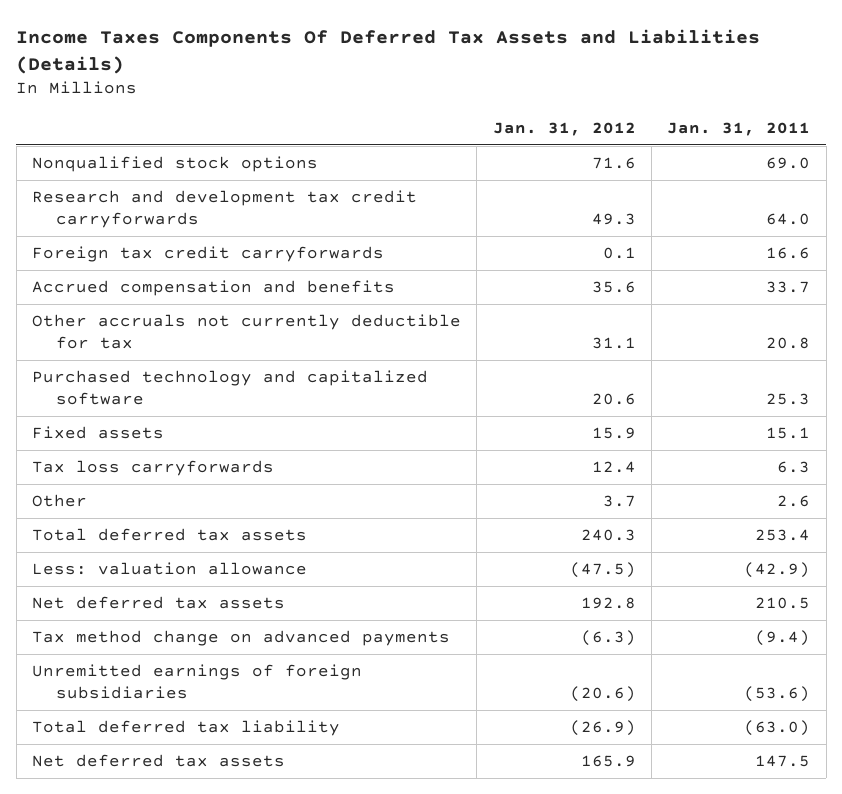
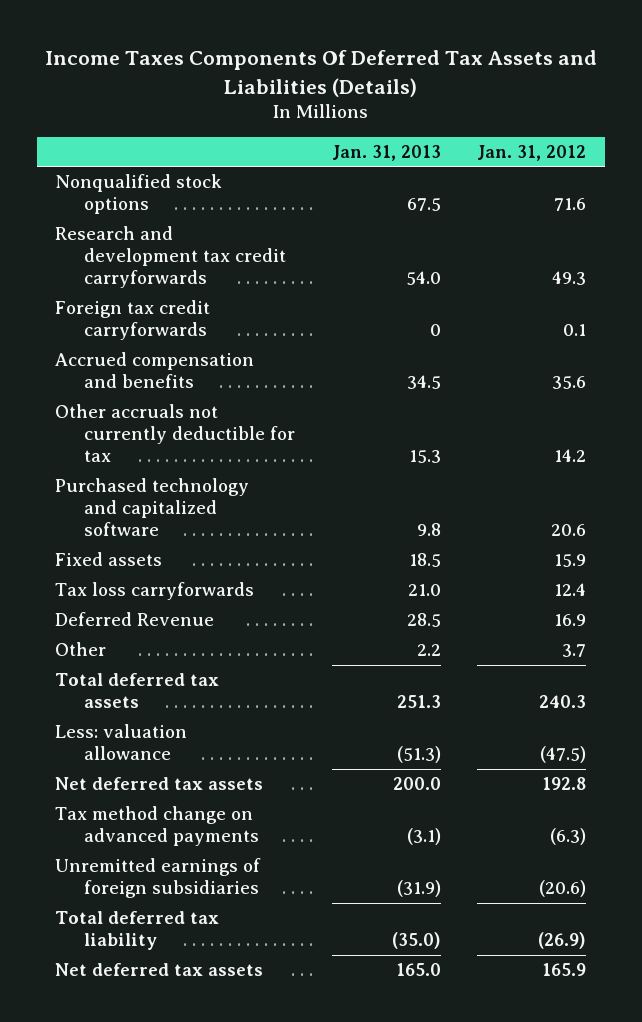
- | Jan. 31, 2012 | Jan. 31, 2011
+ | Jan. 31, 2013 | Jan. 31, 2012
- Other accruals not currently deductible for tax | 31.1 | 20.8
+ Other accruals not currently deductible for tax | 15.3 | 14.2
+ Deferred Revenue | 28.5 | 16.9

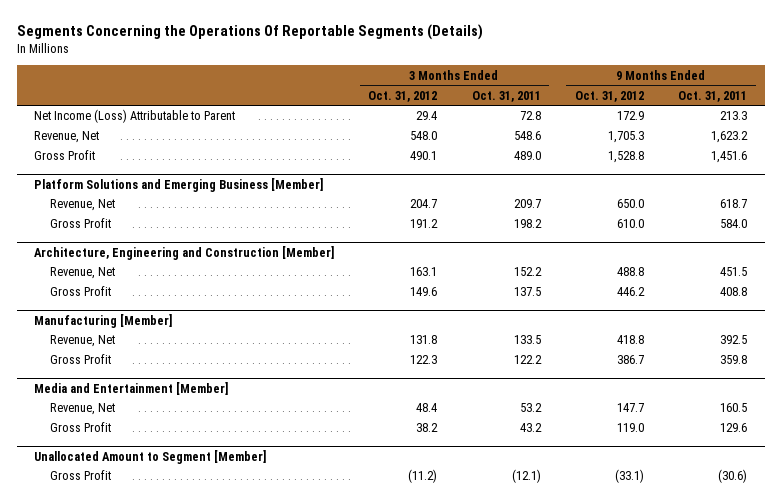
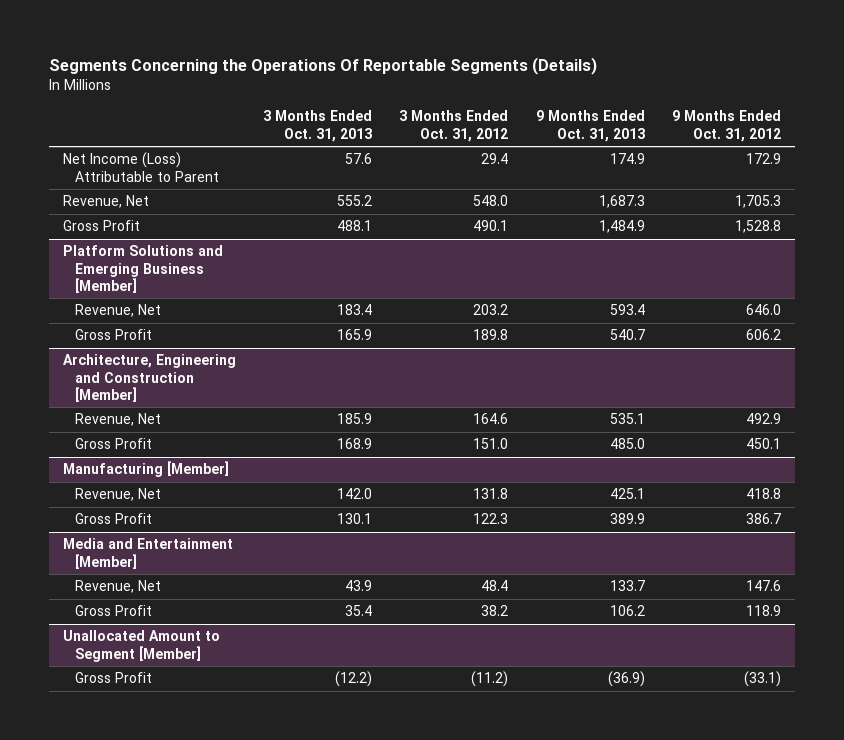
- | 3 Months Ended Oct. 31, 2012 | 3 Months Ended Oct. 31, 2011 | 9 Months Ended Oct. 31, 2012 | 9 Months Ended Oct. 31, 2011
+ | 3 Months Ended Oct. 31, 2013 | 3 Months Ended Oct. 31, 2012 | 9 Months Ended Oct. 31, 2013 | 9 Months Ended Oct. 31, 2012
@ Platform Solutions and Emerging Business [Member]
- Revenue, Net | 204.7 | 209.7 | 650.0 | 618.7
- Gross Profit | 191.2 | 198.2 | 610.0 | 584.0
+ Revenue, Net | 183.4 | 203.2 | 593.4 | 646.0
+ Gross Profit | 165.9 | 189.8 | 540.7 | 606.2
@ Architecture, Engineering and Construction [Member]
- Revenue, Net | 163.1 | 152.2 | 488.8 | 451.5
- Gross Profit | 149.6 | 137.5 | 446.2 | 408.8
+ Revenue, Net | 185.9 | 164.6 | 535.1 | 492.9
+ Gross Profit | 168.9 | 151.0 | 485.0 | 450.1
@ Media and Entertainment [Member]
- Revenue, Net | 48.4 | 53.2 | 147.7 | 160.5
- Gross Profit | 38.2 | 43.2 | 119.0 | 129.6
+ Revenue, Net | 43.9 | 48.4 | 133.7 | 147.6
+ Gross Profit | 35.4 | 38.2 | 106.2 | 118.9

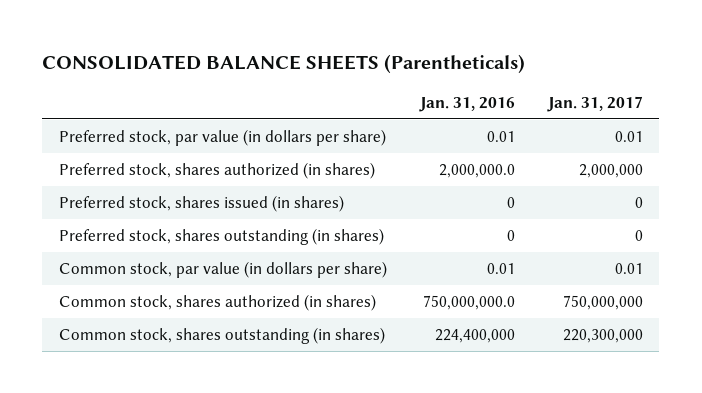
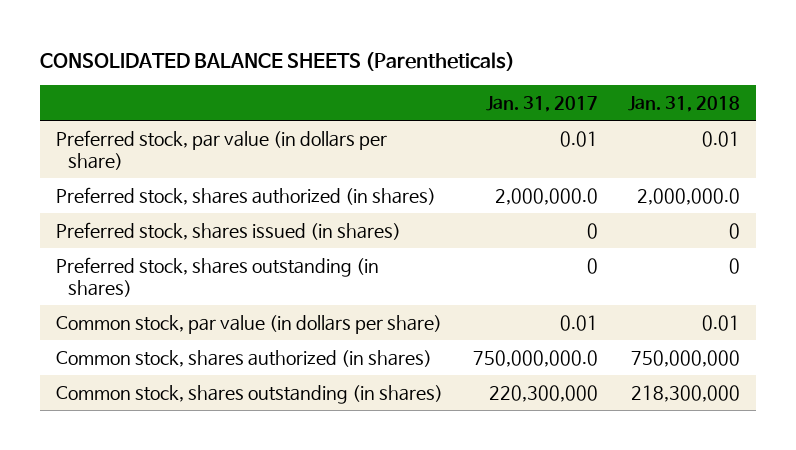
- | Jan. 31, 2016 | Jan. 31, 2017
+ | Jan. 31, 2017 | Jan. 31, 2018
- Preferred stock, shares authorized (in shares) | 2,000,000.0 | 2,000,000
+ Preferred stock, shares authorized (in shares) | 2,000,000.0 | 2,000,000.0
- Common stock, shares authorized (in shares) | 750,000,000.0 | 750,000,000
+ Common stock, shares authorized (in shares) | 750,000,000.0 | 750,000,000

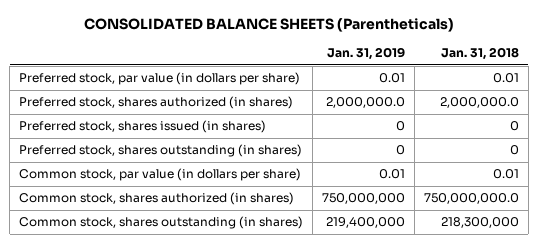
- | Jan. 31, 2017 | Jan. 31, 2018
+ | Jan. 31, 2019 | Jan. 31, 2018
- Common stock, shares authorized (in shares) | 750,000,000.0 | 750,000,000
+ Common stock, shares authorized (in shares) | 750,000,000 | 750,000,000.0

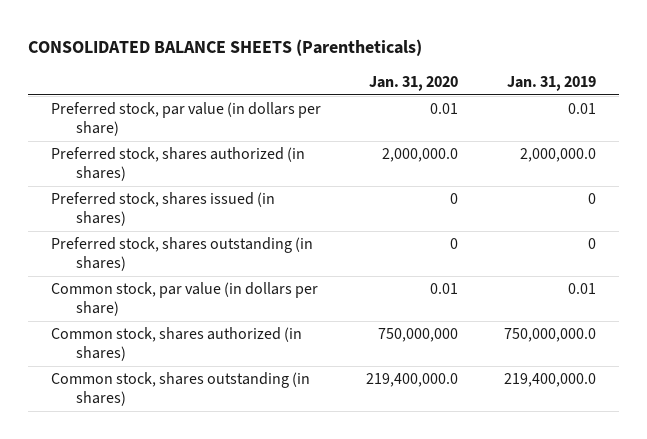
- | Jan. 31, 2019 | Jan. 31, 2018
+ | Jan. 31, 2020 | Jan. 31, 2019
- Common stock, shares authorized (in shares) | 750,000,000 | 750,000,000.0
- Common stock, shares outstanding (in shares) | 219,400,000 | 218,300,000
+ Common stock, shares authorized (in shares) | 750,000,000 | 750,000,000.0
+ Common stock, shares outstanding (in shares) | 219,400,000.0 | 219,400,000.0

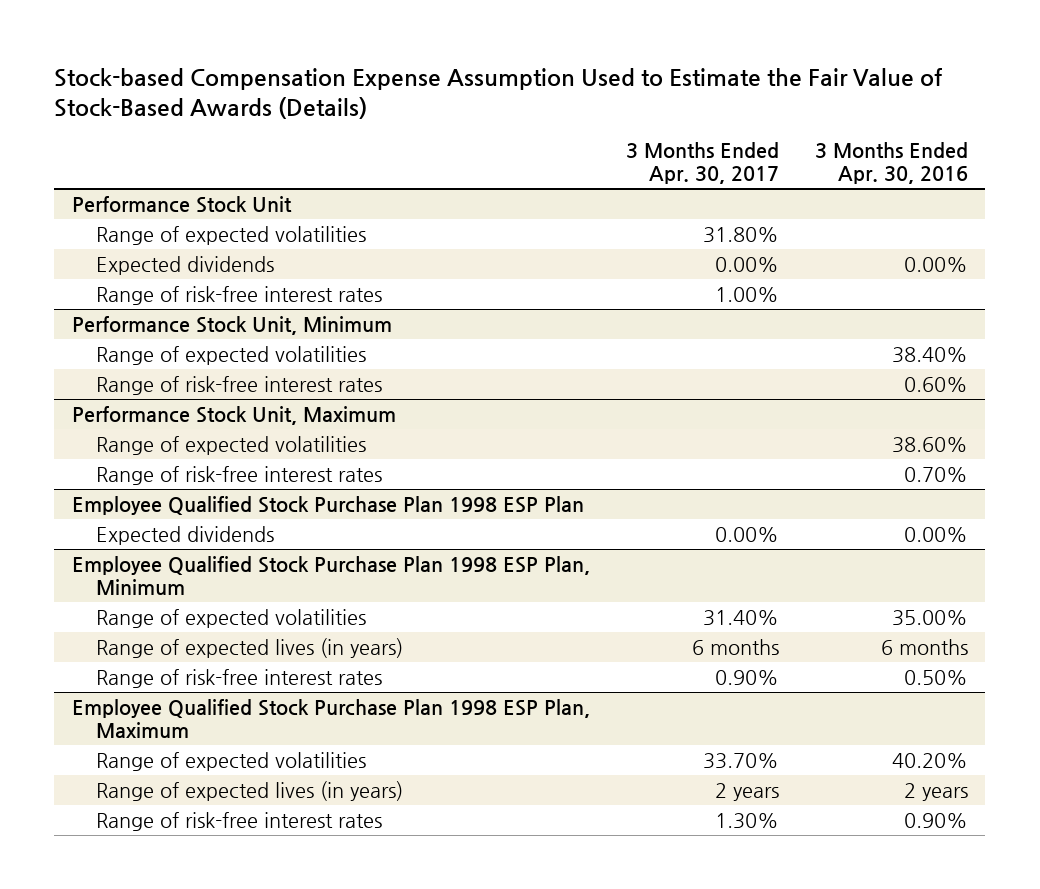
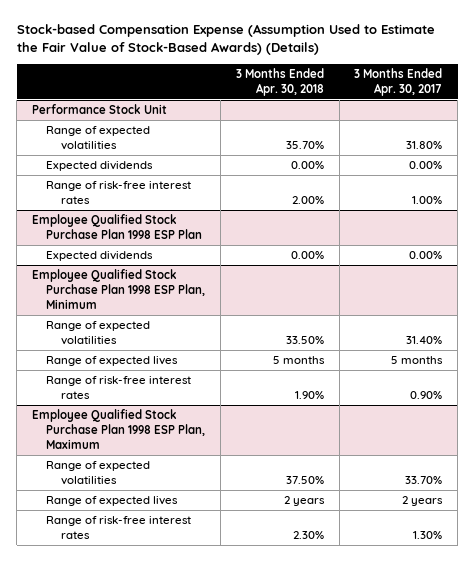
- Stock-based Compensation Expense Assumption Used to Estimate the Fair Value of Stock-Based Awards (Details)
+ Stock-based Compensation Expense (Assumption Used to Estimate the Fair Value of Stock-Based Awards) (Details)
- | 3 Months Ended Apr. 30, 2017 | 3 Months Ended Apr. 30, 2016
+ | 3 Months Ended Apr. 30, 2018 | 3 Months Ended Apr. 30, 2017
- Performance Stock Unit, Minimum
- Range of expected volatilities | | 38.40%
- Range of risk-free interest rates | | 0.60%
- Performance Stock Unit, Maximum
- Range of expected volatilities | | 38.60%
- Range of risk-free interest rates | | 0.70%
@ Employee Qualified Stock Purchase Plan 1998 ESP Plan, Minimum
- Range of expected lives (in years) | 6 months | 6 months
+ Range of expected lives | 5 months | 5 months
@ Employee Qualified Stock Purchase Plan 1998 ESP Plan, Maximum
- Range of expected lives (in years) | 2 years | 2 years
+ Range of expected lives | 2 years | 2 years

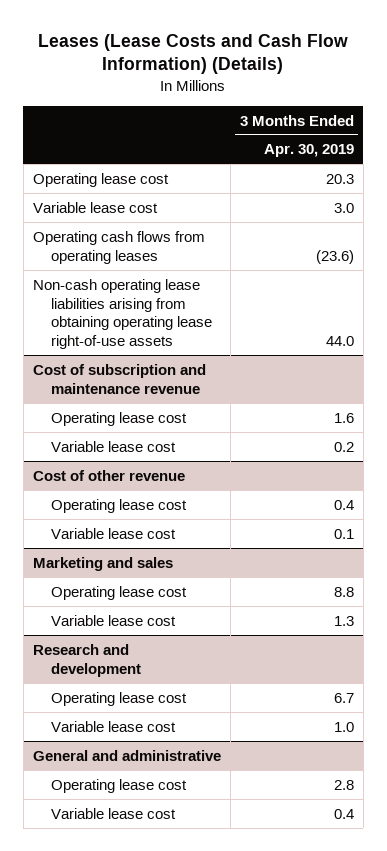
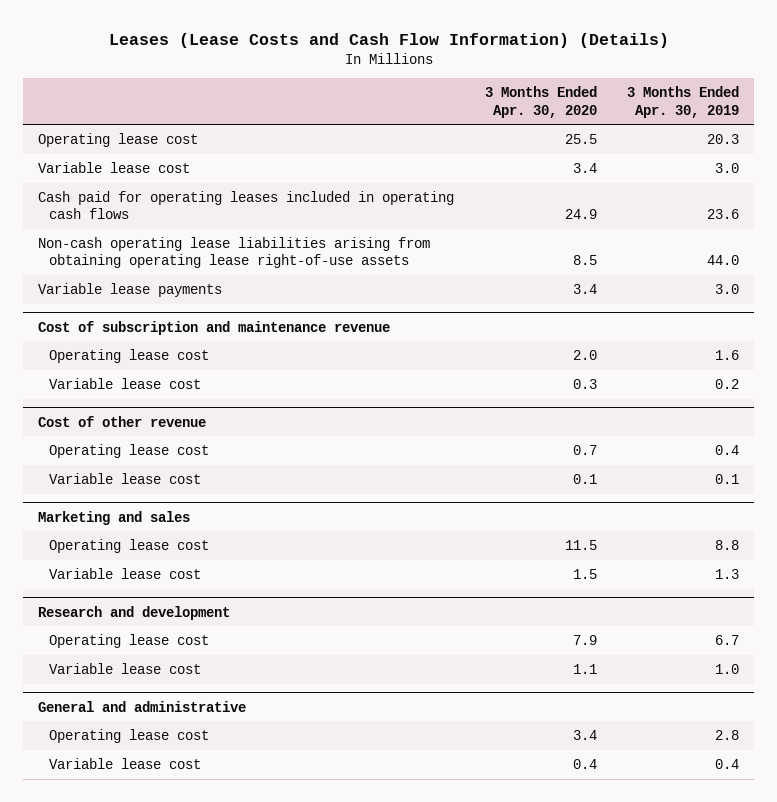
- | 3 Months Ended Apr. 30, 2019
+ | 3 Months Ended Apr. 30, 2020 | 3 Months Ended Apr. 30, 2019
- Operating cash flows from operating leases | (23.6)
+ Cash paid for operating leases included in operating cash flows | 24.9 | 23.6
+ Variable lease payments | 3.4 | 3.0

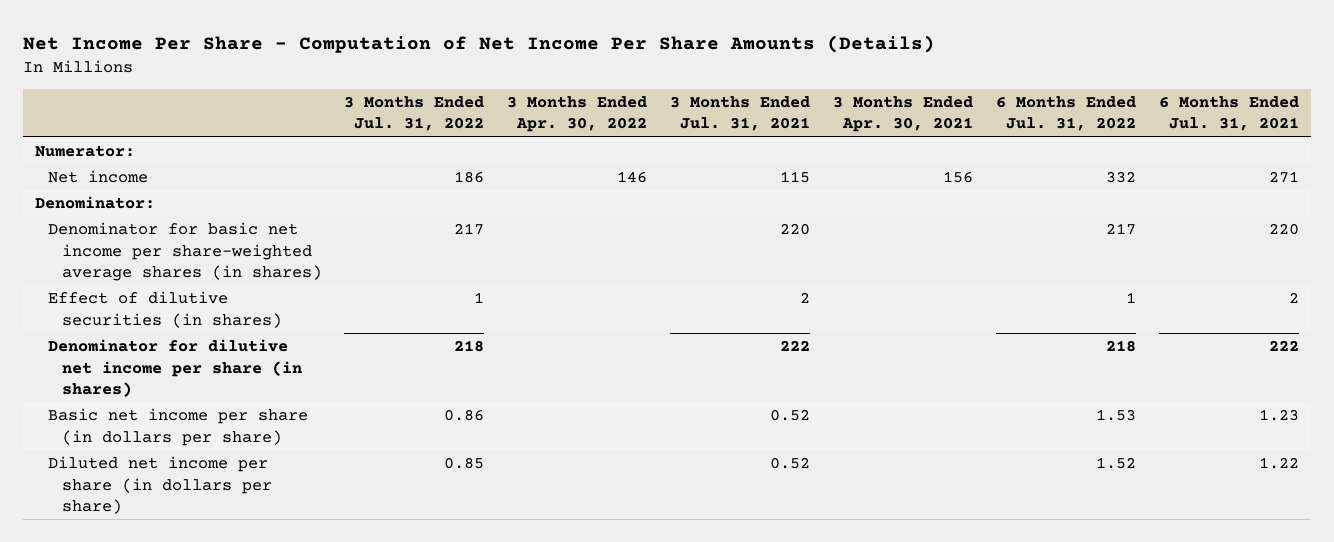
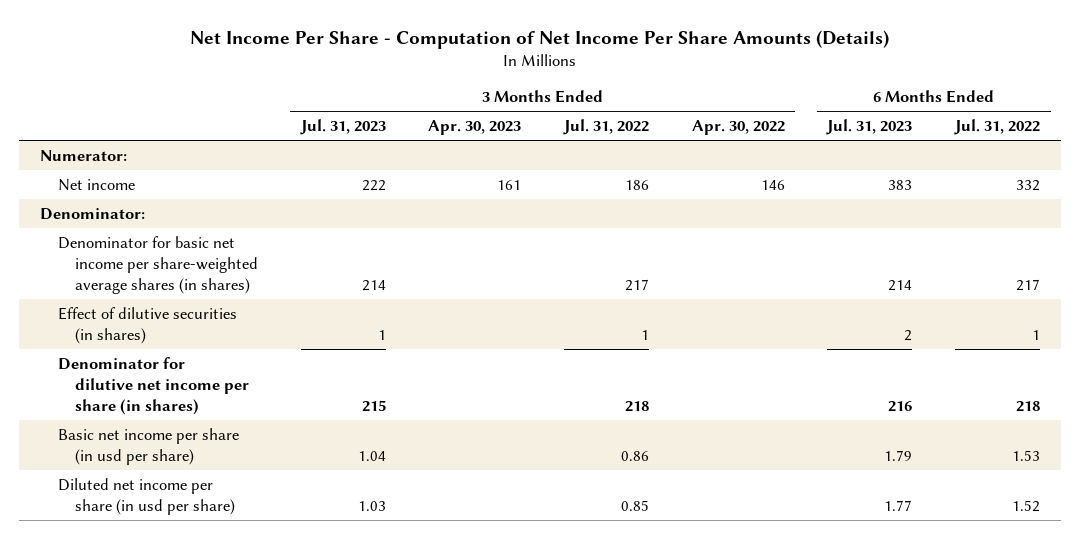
- | 3 Months Ended Jul. 31, 2022 | 3 Months Ended Apr. 30, 2022 | 3 Months Ended Jul. 31, 2021 | 3 Months Ended Apr. 30, 2021 | 6 Months Ended Jul. 31, 2022 | 6 Months Ended Jul. 31, 2021
+ | 3 Months Ended Jul. 31, 2023 | 3 Months Ended Apr. 30, 2023 | 3 Months Ended Jul. 31, 2022 | 3 Months Ended Apr. 30, 2022 | 6 Months Ended Jul. 31, 2023 | 6 Months Ended Jul. 31, 2022
- Basic net income per share (in dollars per share) | 0.86 | | 0.52 | | 1.53 | 1.23
- Diluted net income per share (in dollars per share) | 0.85 | | 0.52 | | 1.52 | 1.22
+ Basic net income per share (in usd per share) | 1.04 | | 0.86 | | 1.79 | 1.53
+ Diluted net income per share (in usd per share) | 1.03 | | 0.85 | | 1.77 | 1.52

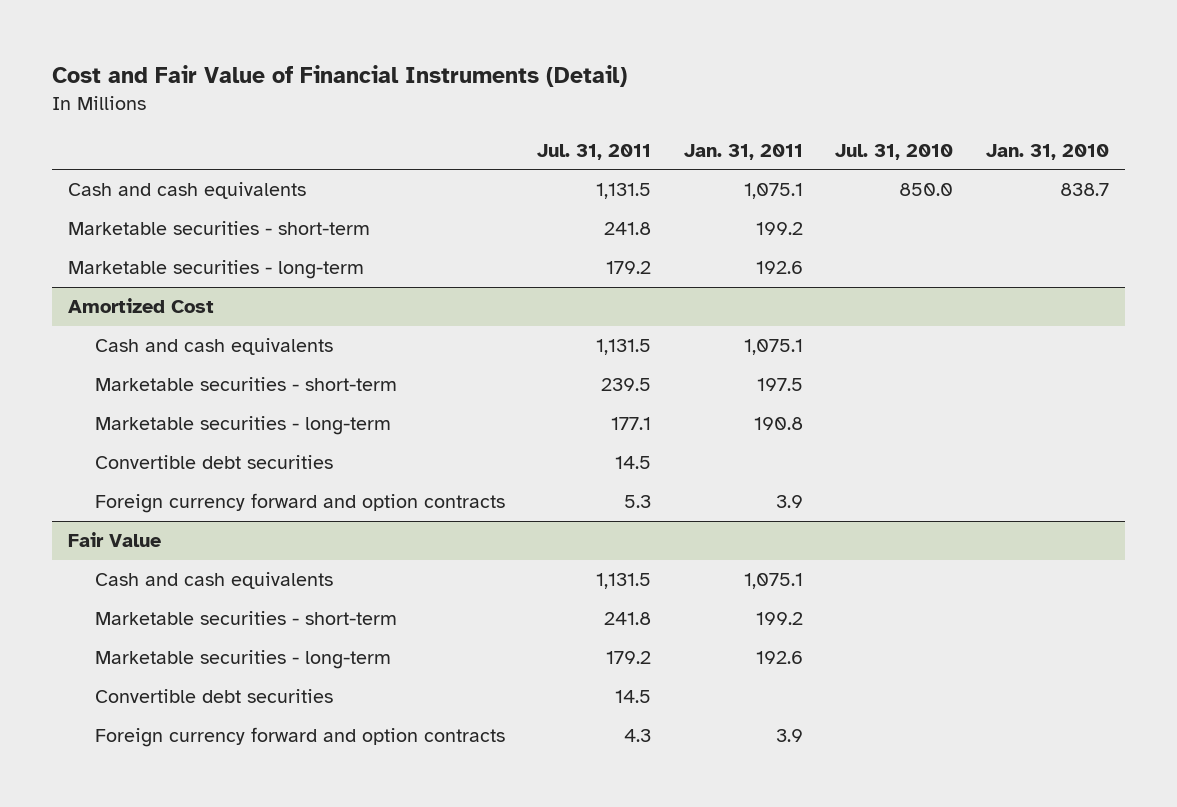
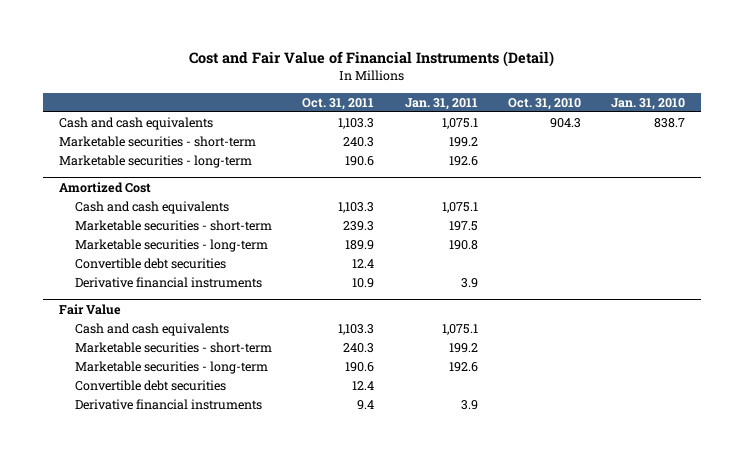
- | Jul. 31, 2011 | Jan. 31, 2011 | Jul. 31, 2010 | Jan. 31, 2010
+ | Oct. 31, 2011 | Jan. 31, 2011 | Oct. 31, 2010 | Jan. 31, 2010
@ Amortized Cost
- Foreign currency forward and option contracts | 5.3 | 3.9 | |
+ Derivative financial instruments | 10.9 | 3.9 | |
@ Fair Value
- Foreign currency forward and option contracts | 4.3 | 3.9 | |
+ Derivative financial instruments | 9.4 | 3.9 | |

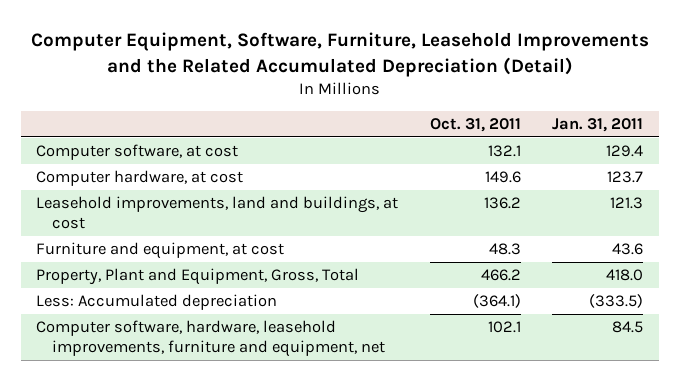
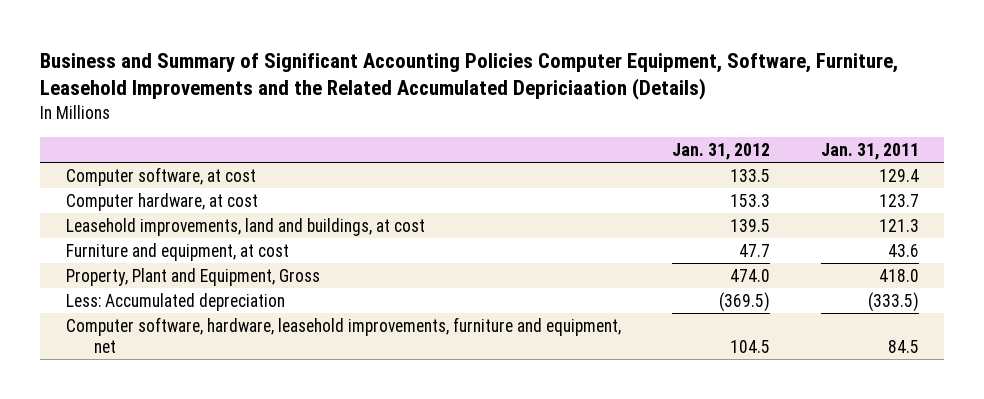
- Computer Equipment, Software, Furniture, Leasehold Improvements and the Related Accumulated Depreciation (Detail)
+ Business and Summary of Significant Accounting Policies Computer Equipment, Software, Furniture, Leasehold Improvements and the Related Accumulated Depriciaation (Details)
- | Oct. 31, 2011 | Jan. 31, 2011
+ | Jan. 31, 2012 | Jan. 31, 2011
- Property, Plant and Equipment, Gross, Total | 466.2 | 418.0
+ Property, Plant and Equipment, Gross | 474.0 | 418.0

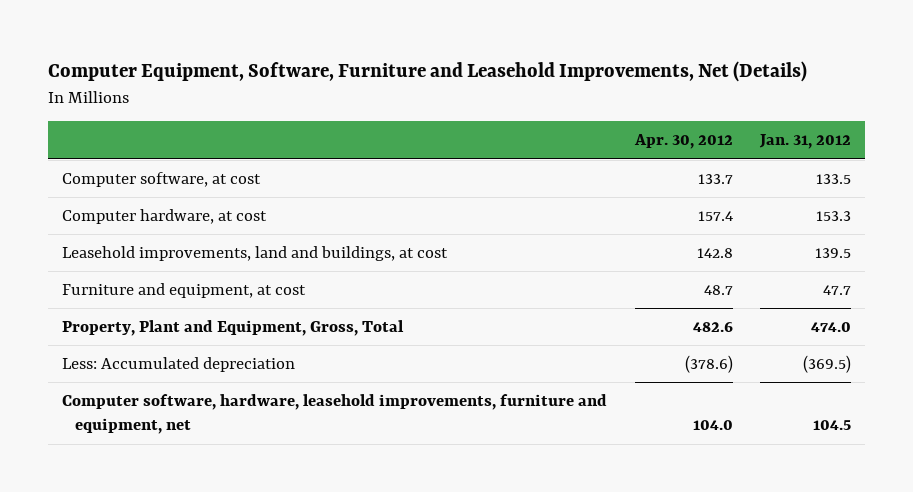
- Business and Summary of Significant Accounting Policies Computer Equipment, Software, Furniture, Leasehold Improvements and the Related Accumulated Depriciaation (Details)
+ Computer Equipment, Software, Furniture and Leasehold Improvements, Net (Details)
- | Jan. 31, 2012 | Jan. 31, 2011
+ | Apr. 30, 2012 | Jan. 31, 2012
- Property, Plant and Equipment, Gross | 474.0 | 418.0
+ Property, Plant and Equipment, Gross, Total | 482.6 | 474.0

